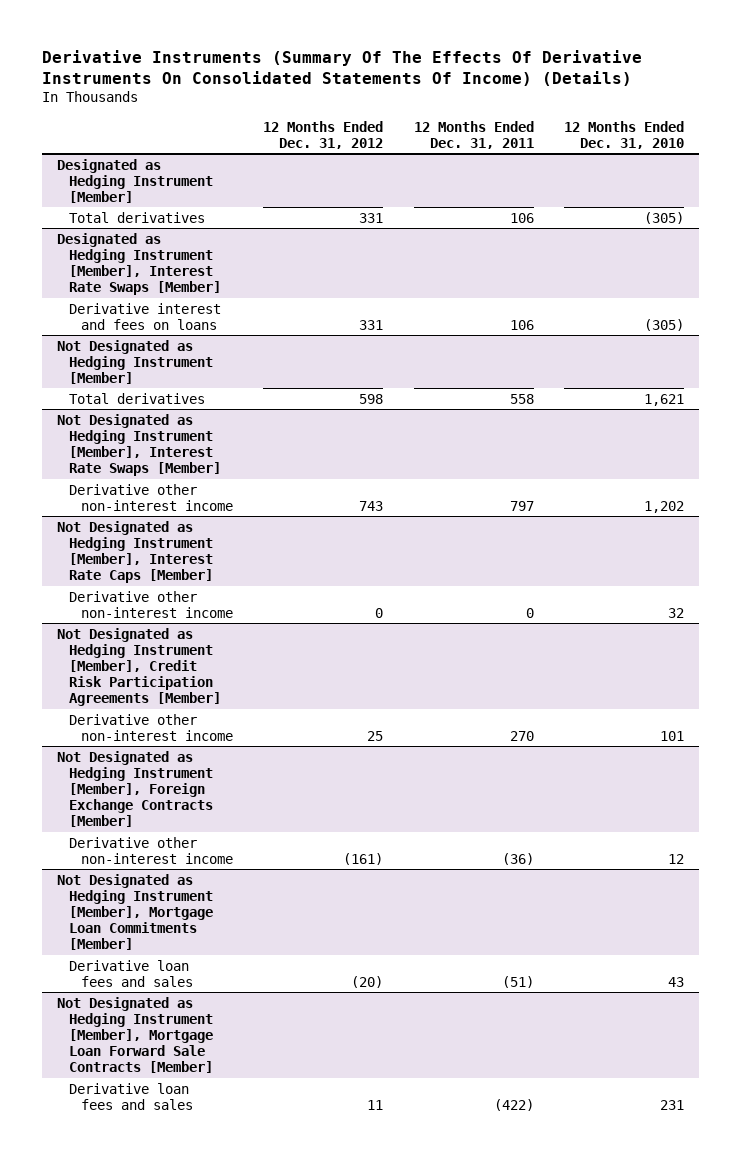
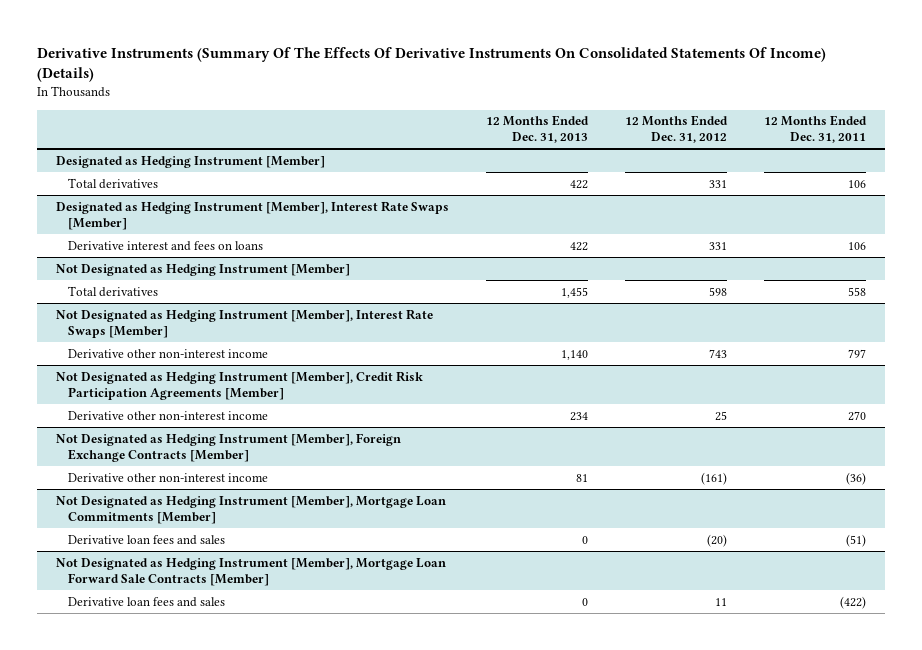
- | 12 Months Ended Dec. 31, 2012 | 12 Months Ended Dec. 31, 2011 | 12 Months Ended Dec. 31, 2010
+ | 12 Months Ended Dec. 31, 2013 | 12 Months Ended Dec. 31, 2012 | 12 Months Ended Dec. 31, 2011
- Not Designated as Hedging Instrument [Member], Interest Rate Caps [Member]
- Derivative other non-interest income | 0 | 0 | 32

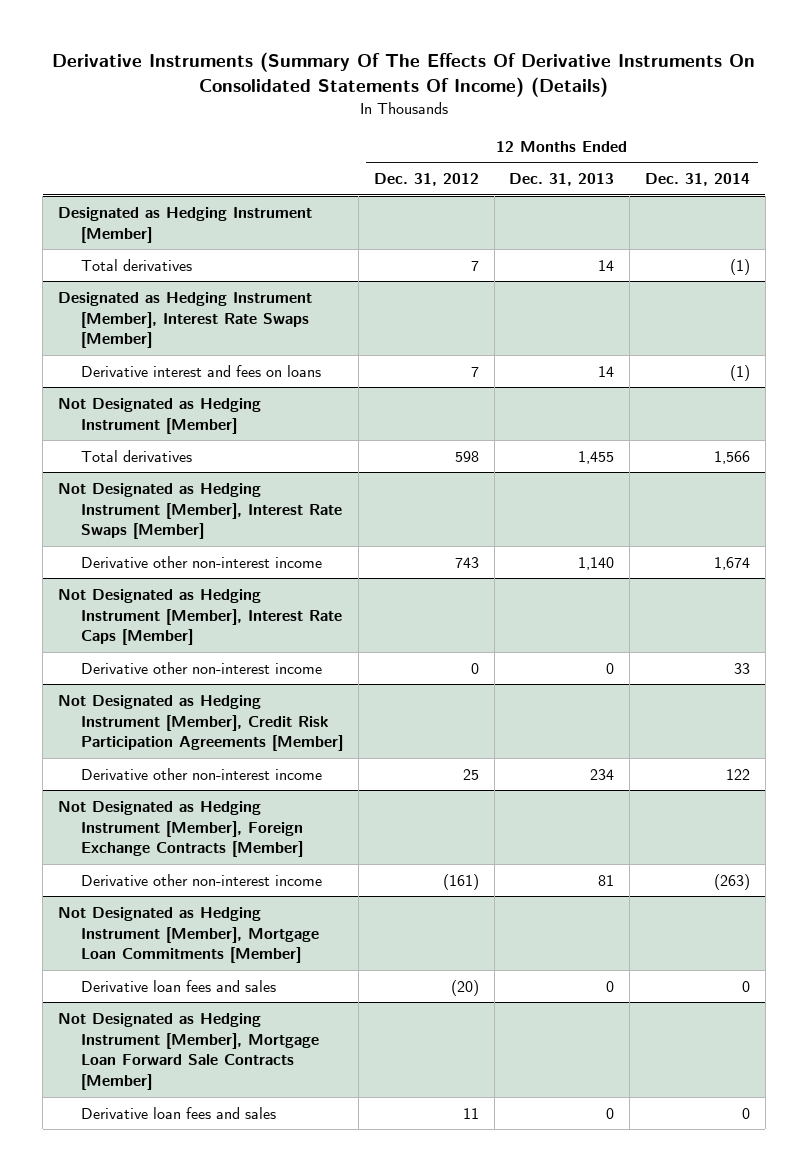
- | 12 Months Ended Dec. 31, 2013 | 12 Months Ended Dec. 31, 2012 | 12 Months Ended Dec. 31, 2011
+ | 12 Months Ended Dec. 31, 2012 | 12 Months Ended Dec. 31, 2013 | 12 Months Ended Dec. 31, 2014
@ Designated as Hedging Instrument [Member]
- Total derivatives | 422 | 331 | 106
+ Total derivatives | 7 | 14 | (1)
@ Designated as Hedging Instrument [Member], Interest Rate Swaps [Member]
- Derivative interest and fees on loans | 422 | 331 | 106
+ Derivative interest and fees on loans | 7 | 14 | (1)
+ Not Designated as Hedging Instrument [Member], Interest Rate Caps [Member]
+ Derivative other non-interest income | 0 | 0 | 33

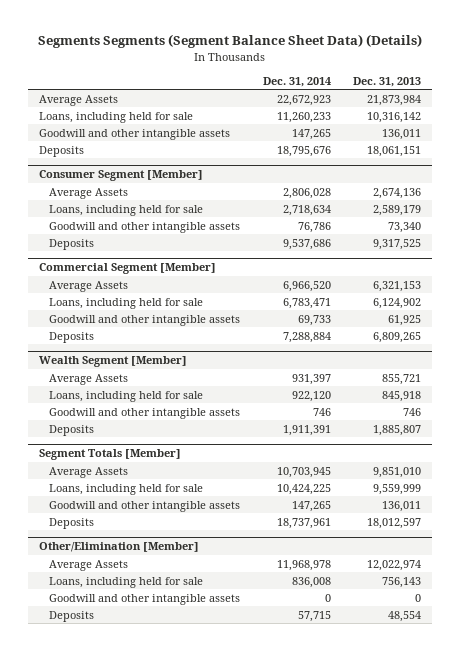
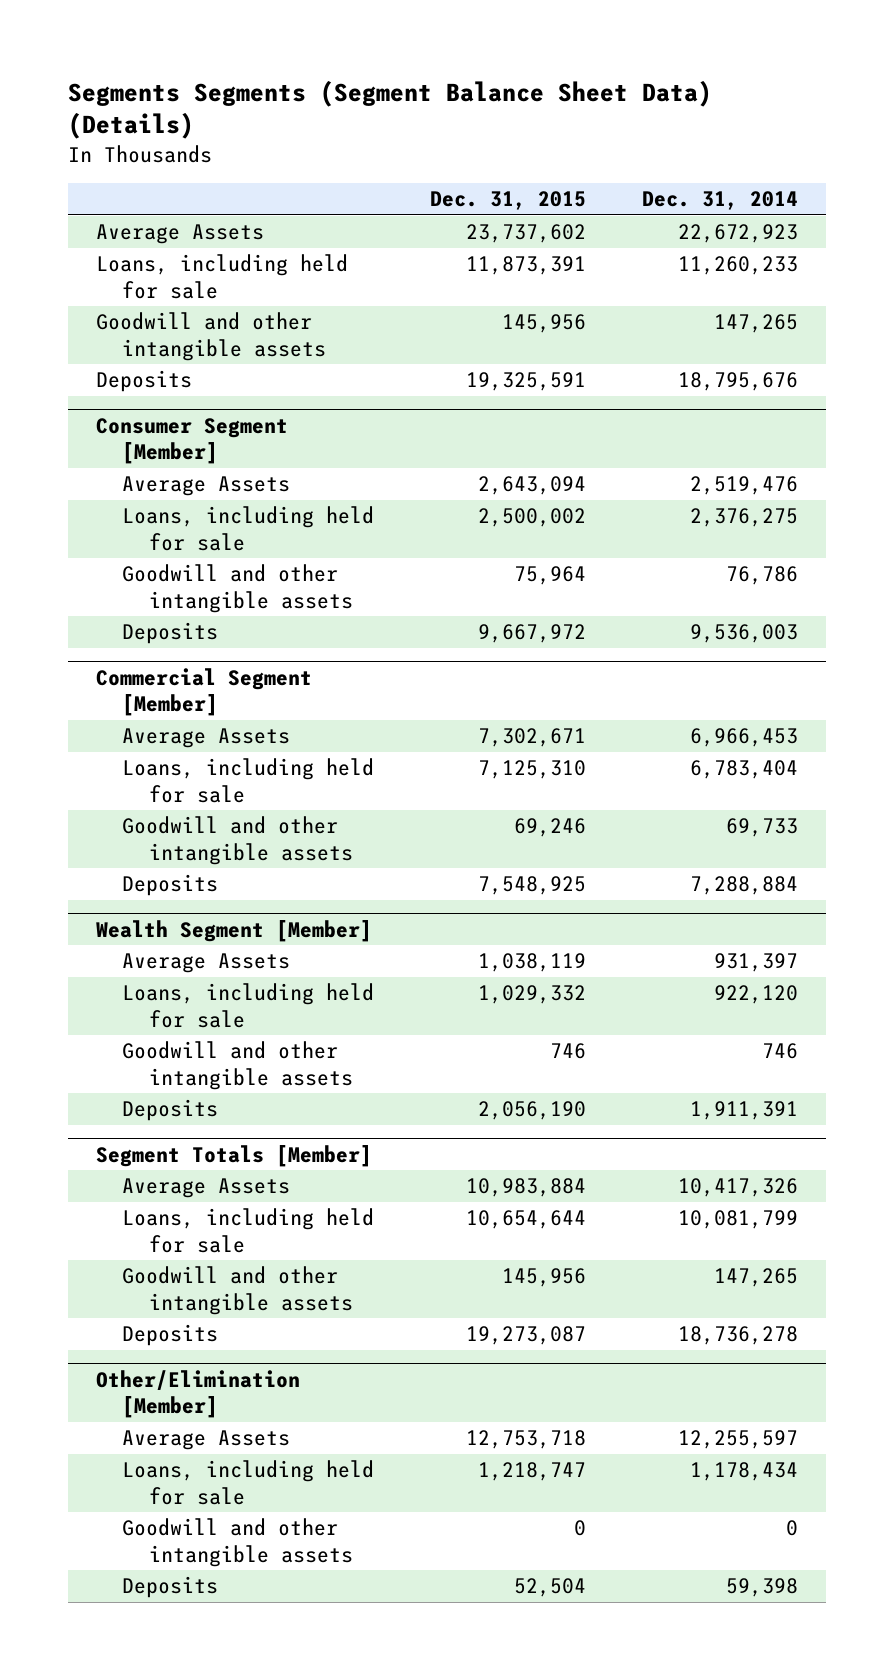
- | Dec. 31, 2014 | Dec. 31, 2013
+ | Dec. 31, 2015 | Dec. 31, 2014
@ Consumer Segment [Member]
- Average Assets | 2,806,028 | 2,674,136
- Loans, including held for sale | 2,718,634 | 2,589,179
+ Average Assets | 2,643,094 | 2,519,476
+ Loans, including held for sale | 2,500,002 | 2,376,275
- Deposits | 9,537,686 | 9,317,525
+ Deposits | 9,667,972 | 9,536,003
@ Commercial Segment [Member]
- Average Assets | 6,966,520 | 6,321,153
- Loans, including held for sale | 6,783,471 | 6,124,902
+ Average Assets | 7,302,671 | 6,966,453
+ Loans, including held for sale | 7,125,310 | 6,783,404
@ Segment Totals [Member]
- Average Assets | 10,703,945 | 9,851,010
- Loans, including held for sale | 10,424,225 | 9,559,999
+ Average Assets | 10,983,884 | 10,417,326
+ Loans, including held for sale | 10,654,644 | 10,081,799
- Deposits | 18,737,961 | 18,012,597
+ Deposits | 19,273,087 | 18,736,278
@ Other/Elimination [Member]
- Average Assets | 11,968,978 | 12,022,974
- Loans, including held for sale | 836,008 | 756,143
+ Average Assets | 12,753,718 | 12,255,597
+ Loans, including held for sale | 1,218,747 | 1,178,434
- Deposits | 57,715 | 48,554
+ Deposits | 52,504 | 59,398

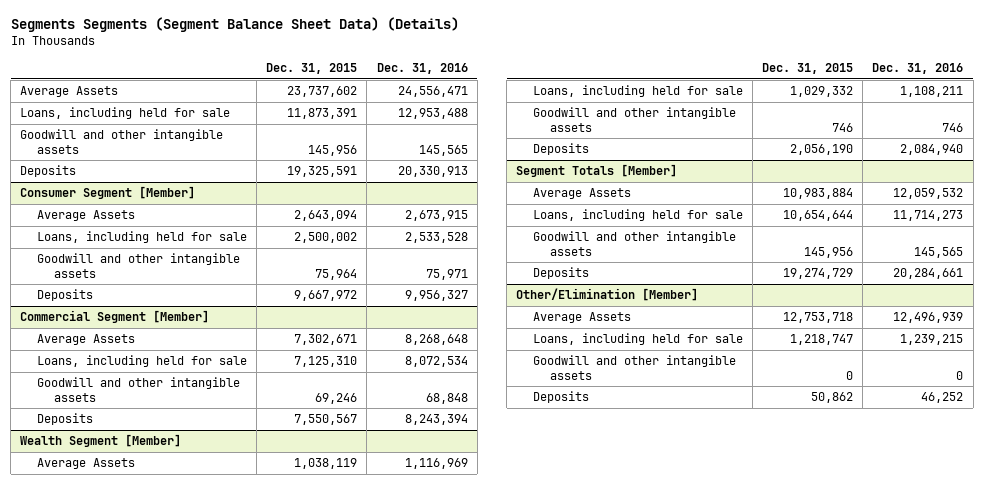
- | Dec. 31, 2015 | Dec. 31, 2014
+ | Dec. 31, 2015 | Dec. 31, 2016
@ Commercial Segment [Member]
- Deposits | 7,548,925 | 7,288,884
+ Deposits | 7,550,567 | 8,243,394
@ Segment Totals [Member]
- Deposits | 19,273,087 | 18,736,278
+ Deposits | 19,274,729 | 20,284,661
@ Other/Elimination [Member]
- Deposits | 52,504 | 59,398
+ Deposits | 50,862 | 46,252

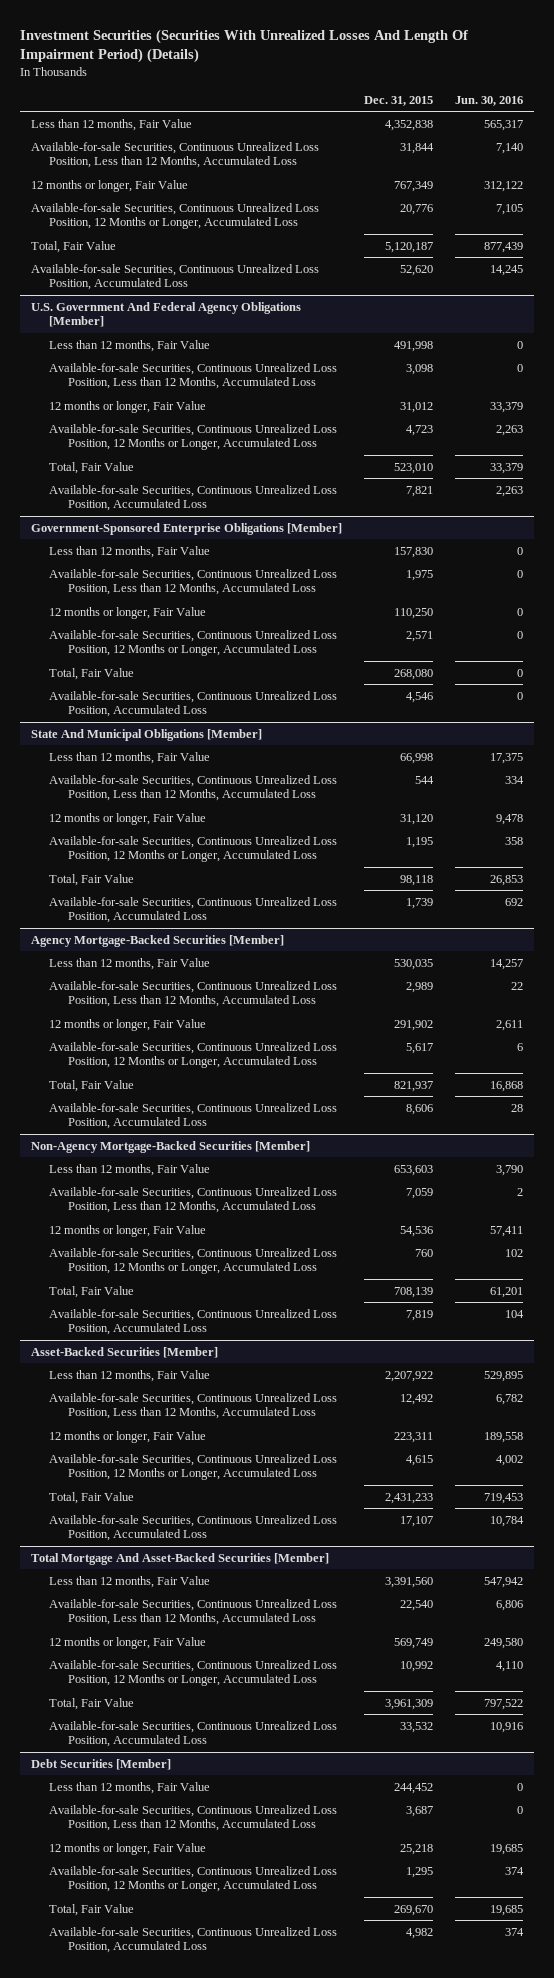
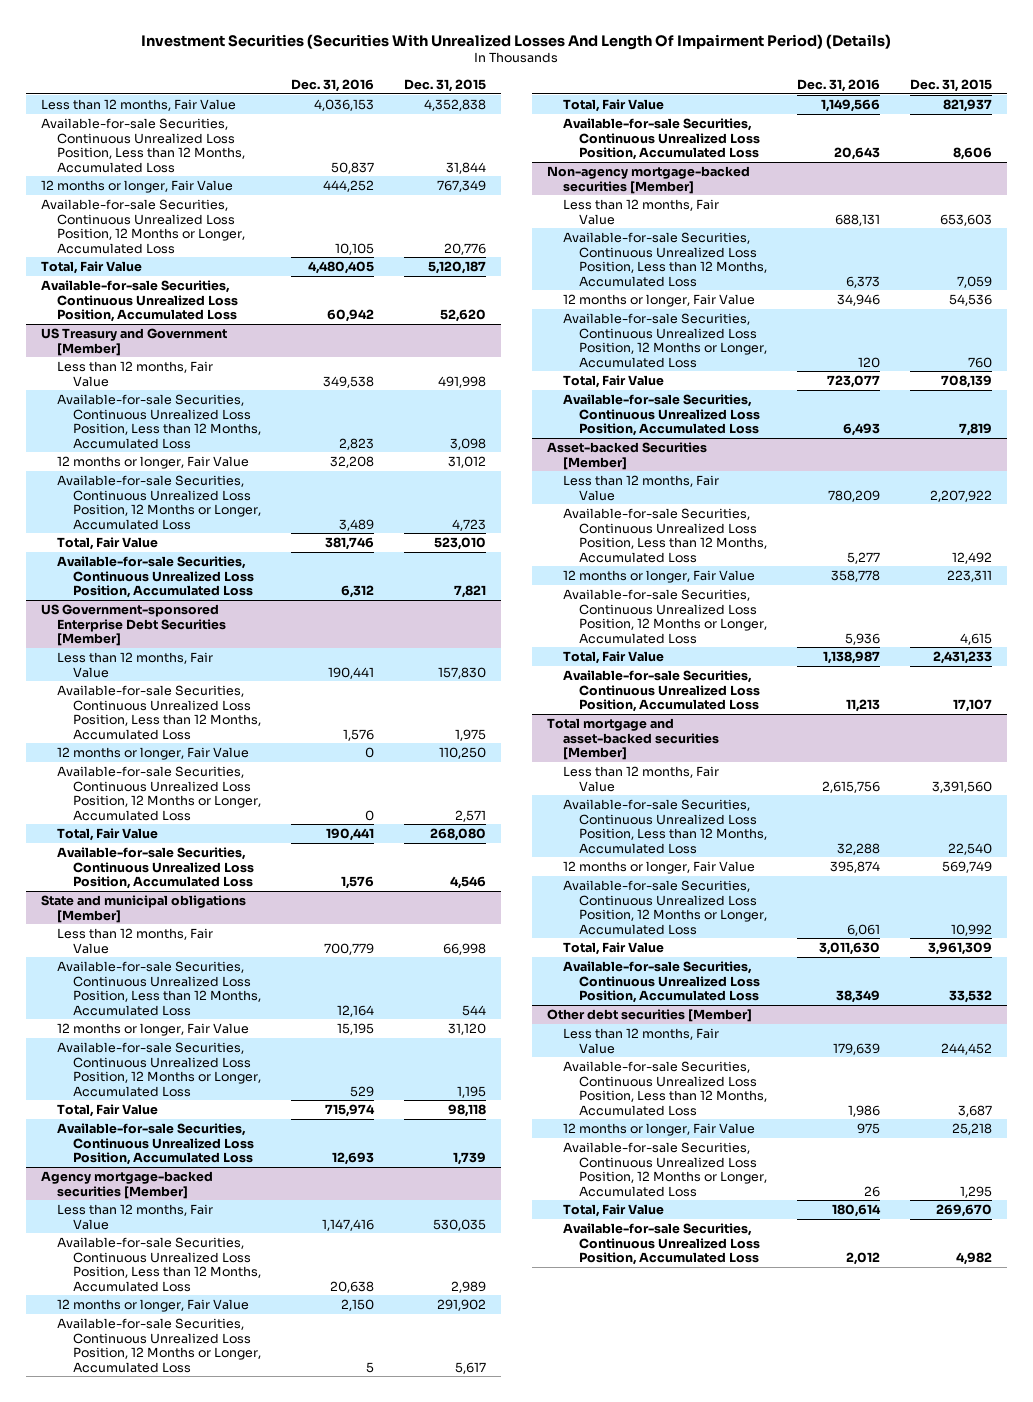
- | Dec. 31, 2015 | Jun. 30, 2016
+ | Dec. 31, 2016 | Dec. 31, 2015
- U.S. Government And Federal Agency Obligations [Member]
+ US Treasury and Government [Member]
- Government-Sponsored Enterprise Obligations [Member]
+ US Government-sponsored Enterprise Debt Securities [Member]
- State And Municipal Obligations [Member]
+ State and municipal obligations [Member]
- Agency Mortgage-Backed Securities [Member]
+ Agency mortgage-backed securities [Member]
- Non-Agency Mortgage-Backed Securities [Member]
+ Non-agency mortgage-backed securities [Member]
- Asset-Backed Securities [Member]
+ Asset-backed Securities [Member]
- Total Mortgage And Asset-Backed Securities [Member]
+ Total mortgage and asset-backed securities [Member]
- Debt Securities [Member]
+ Other debt securities [Member]

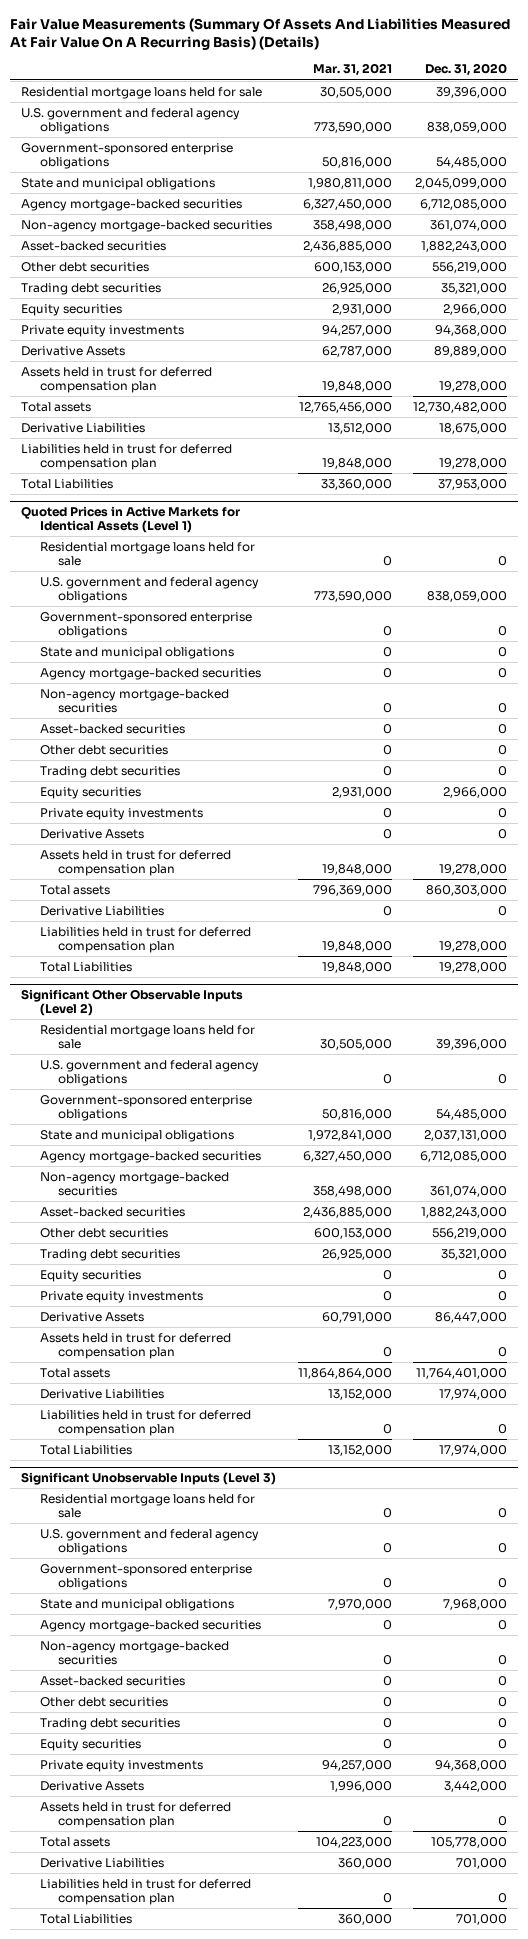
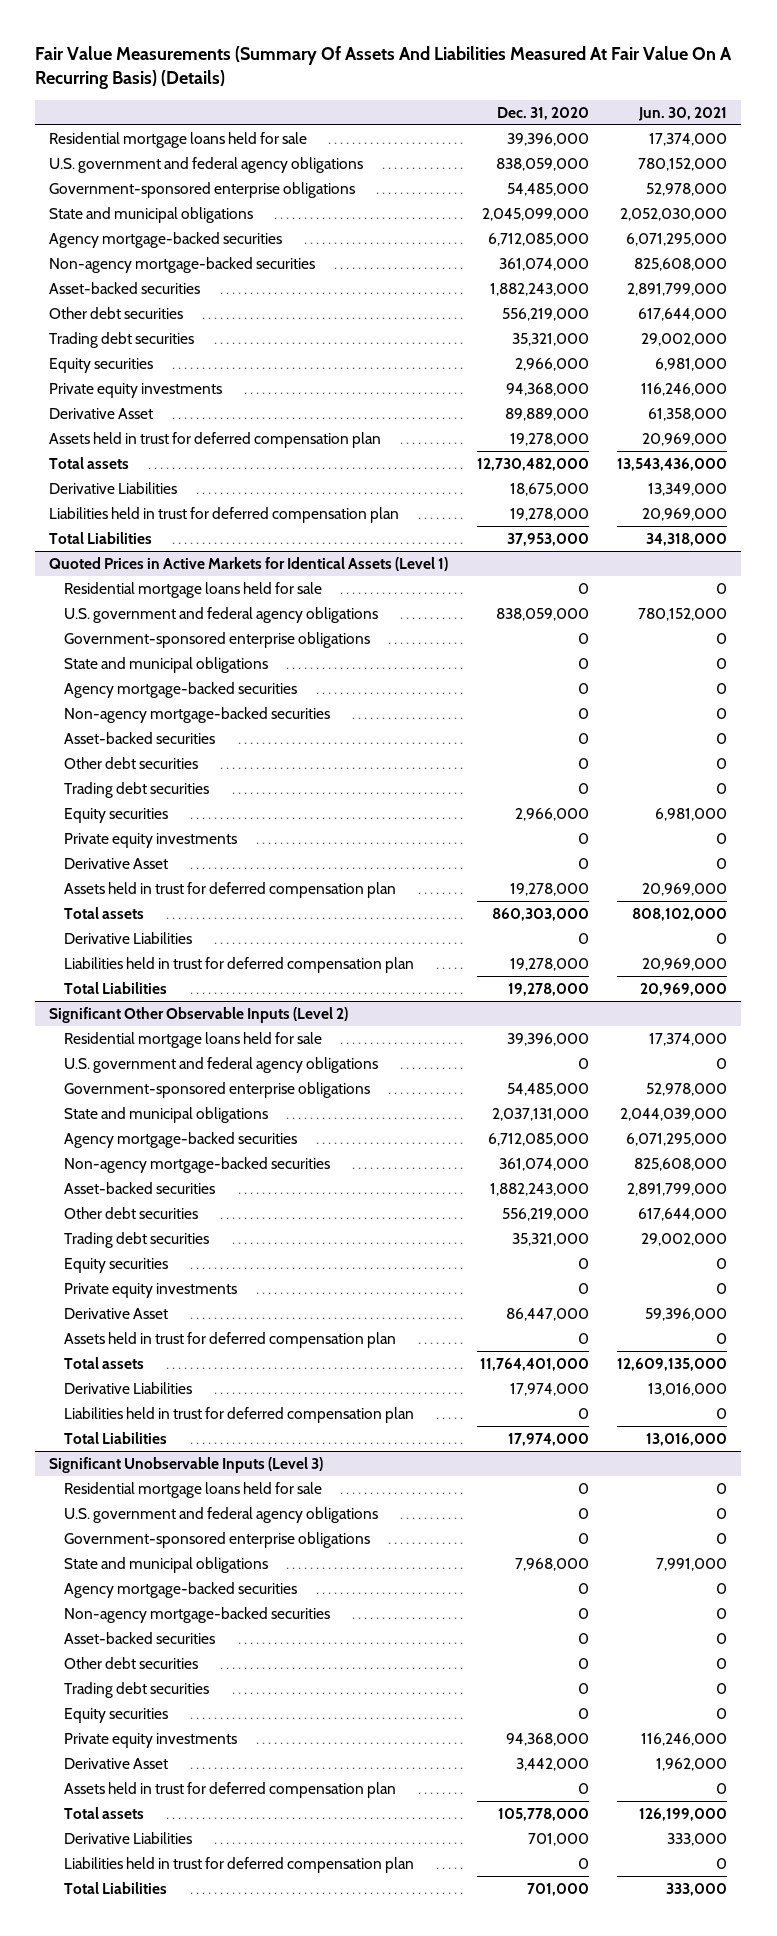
- | Mar. 31, 2021 | Dec. 31, 2020
+ | Dec. 31, 2020 | Jun. 30, 2021
- Derivative Assets | 62,787,000 | 89,889,000
+ Derivative Asset | 89,889,000 | 61,358,000
@ Quoted Prices in Active Markets for Identical Assets (Level 1)
- Derivative Assets | 0 | 0
+ Derivative Asset | 0 | 0
@ Significant Other Observable Inputs (Level 2)
- Derivative Assets | 60,791,000 | 86,447,000
+ Derivative Asset | 86,447,000 | 59,396,000
@ Significant Unobservable Inputs (Level 3)
- Derivative Assets | 1,996,000 | 3,442,000
+ Derivative Asset | 3,442,000 | 1,962,000

